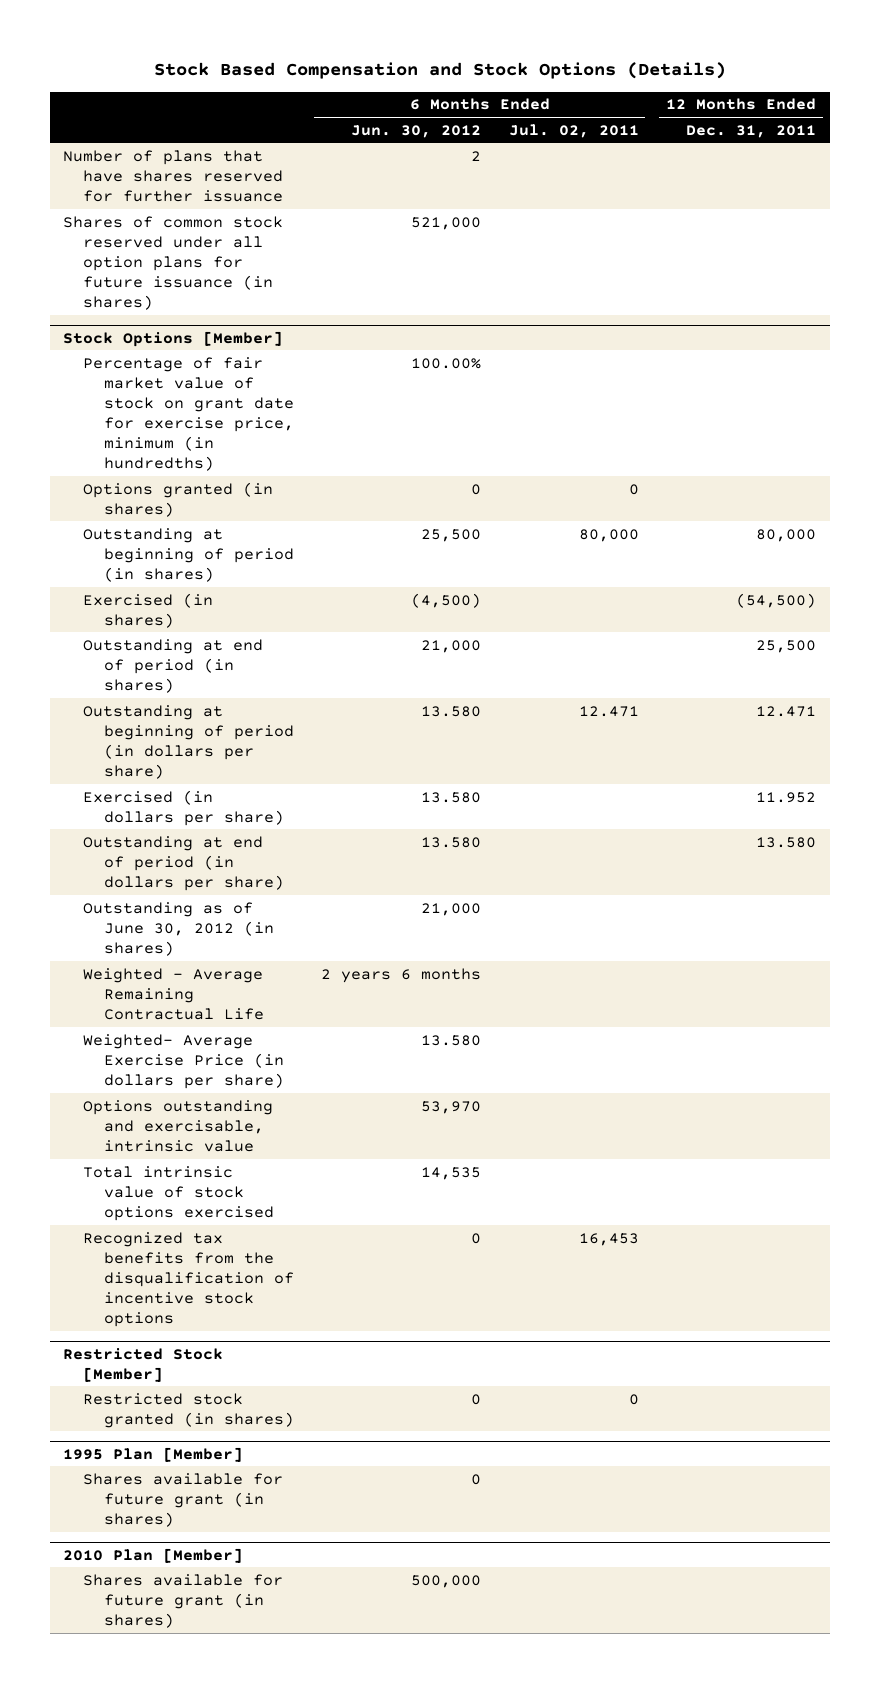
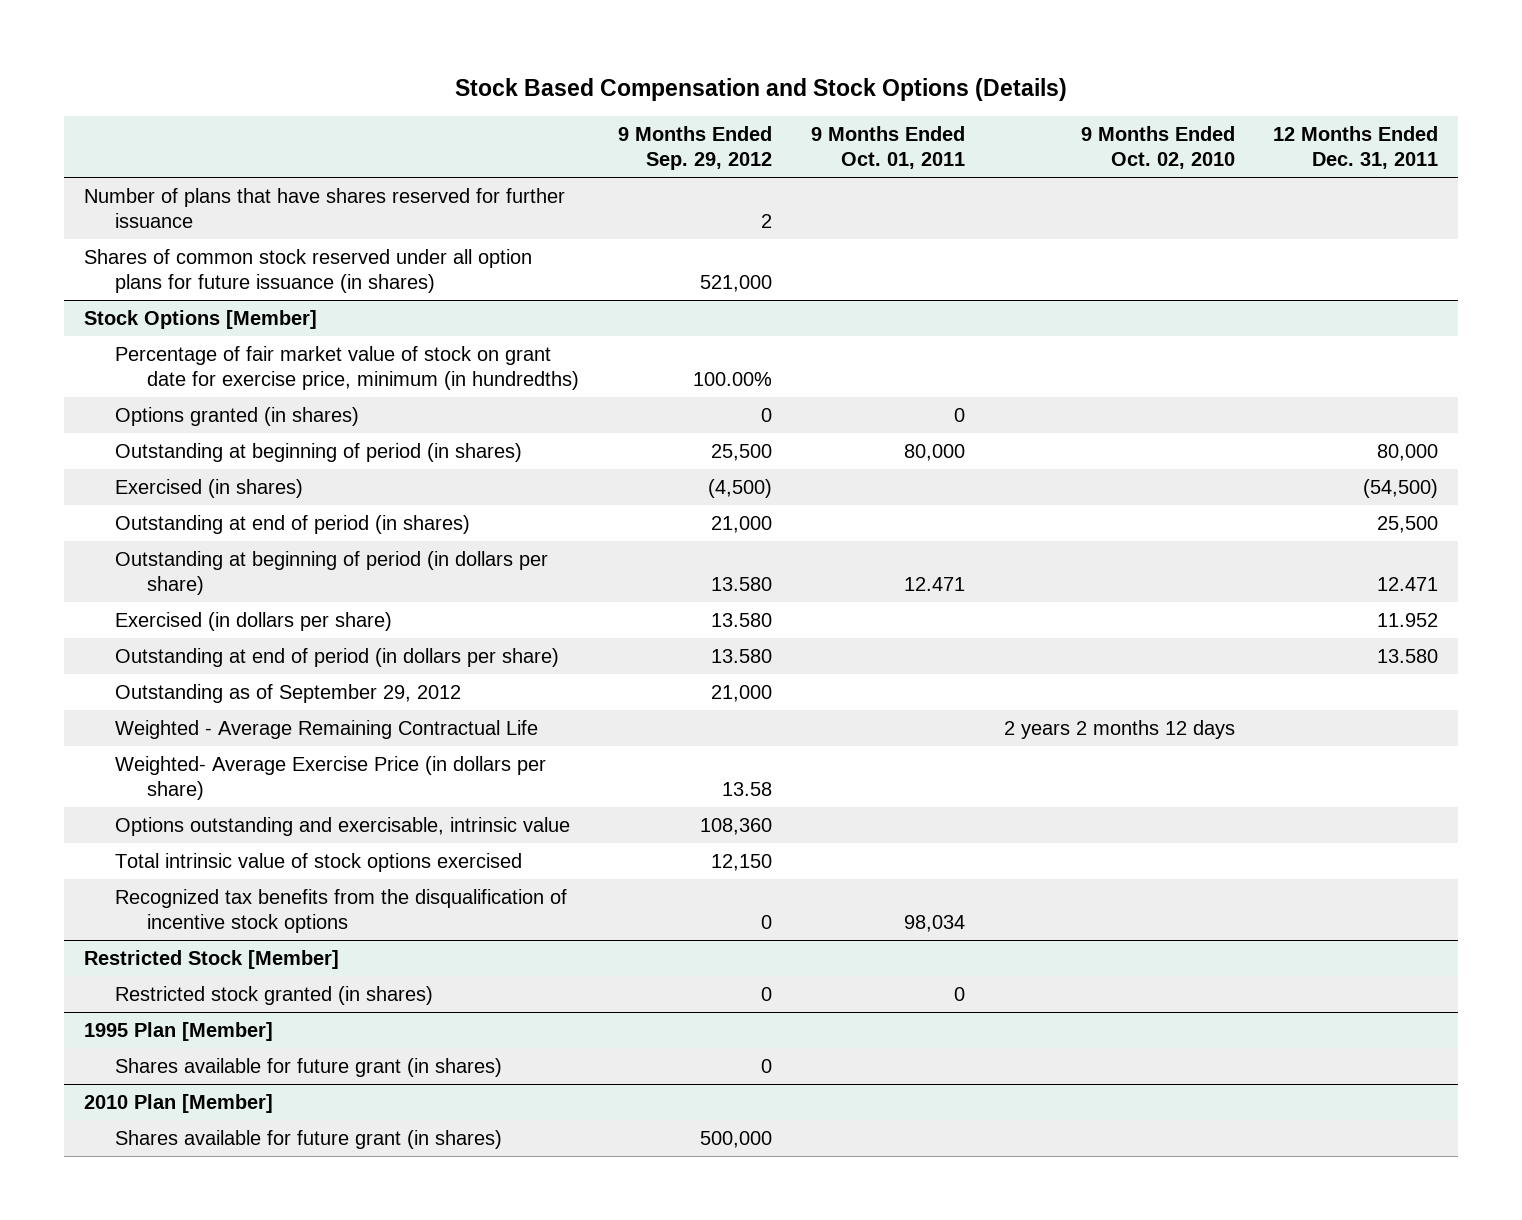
- | 6 Months Ended Jun. 30, 2012 | 6 Months Ended Jul. 02, 2011 | 12 Months Ended Dec. 31, 2011
+ | 9 Months Ended Sep. 29, 2012 | 9 Months Ended Oct. 01, 2011 | 9 Months Ended Oct. 02, 2010 | 12 Months Ended Dec. 31, 2011
@ Stock Options [Member]
- Outstanding as of June 30, 2012 (in shares) | 21,000 | |
+ Outstanding as of September 29, 2012 | 21,000 | | |

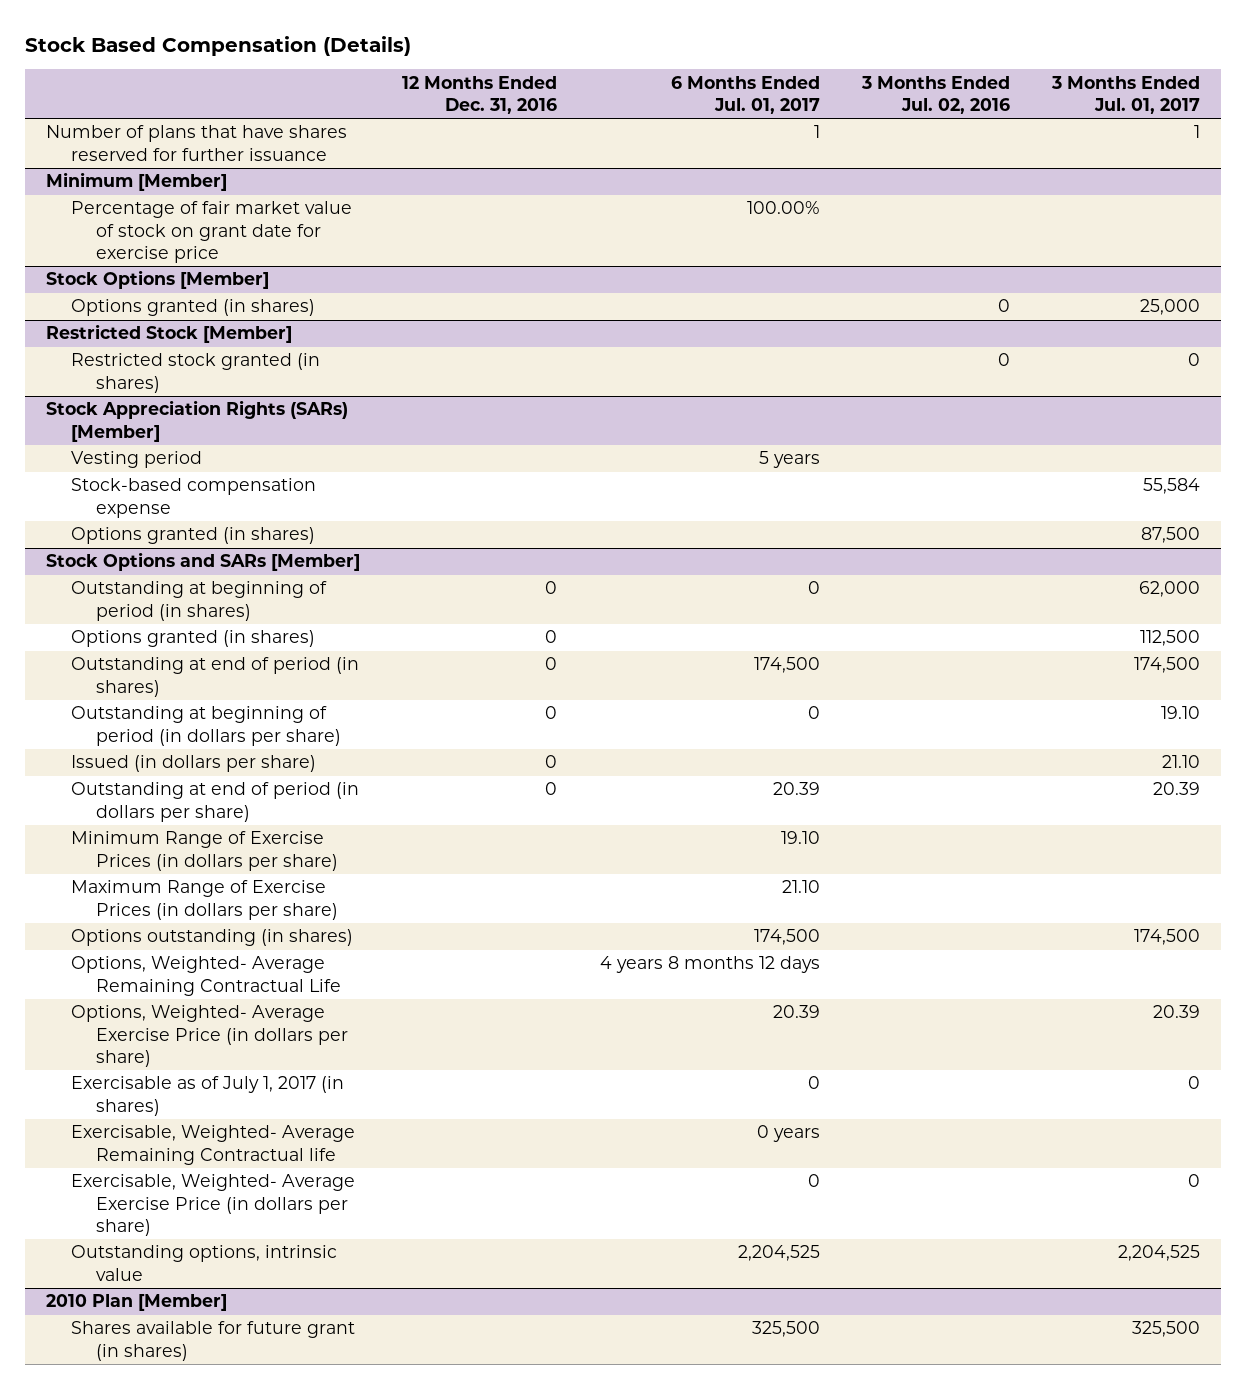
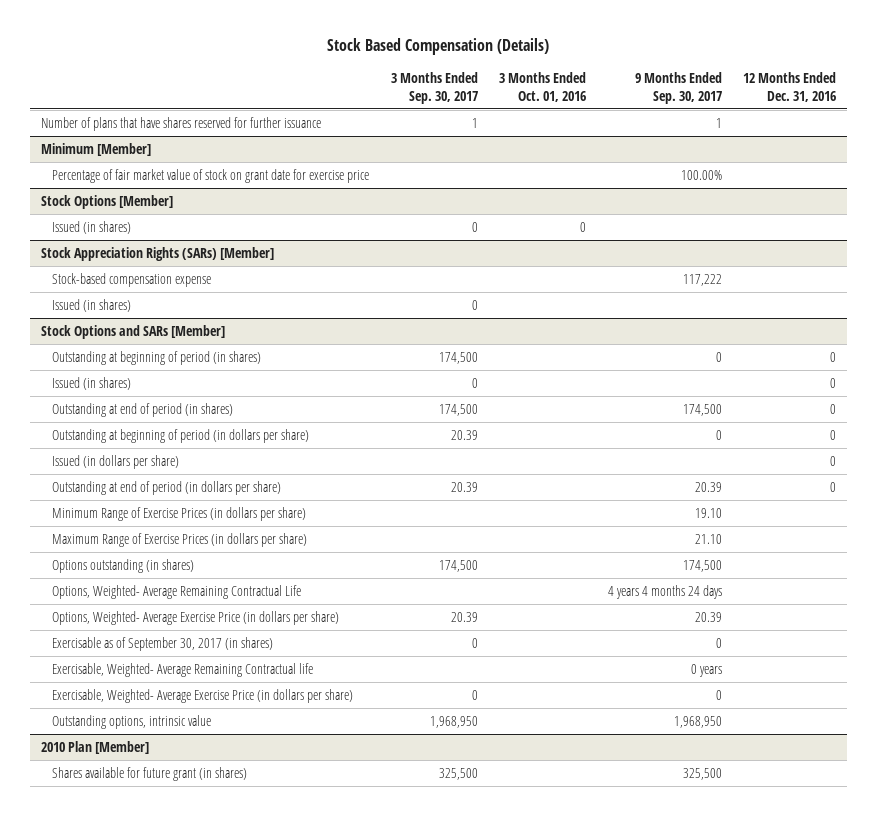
- | 12 Months Ended Dec. 31, 2016 | 6 Months Ended Jul. 01, 2017 | 3 Months Ended Jul. 02, 2016 | 3 Months Ended Jul. 01, 2017
+ | 3 Months Ended Sep. 30, 2017 | 3 Months Ended Oct. 01, 2016 | 9 Months Ended Sep. 30, 2017 | 12 Months Ended Dec. 31, 2016
@ Stock Options [Member]
- Options granted (in shares) | | | 0 | 25,000
- Restricted Stock [Member]
- Restricted stock granted (in shares) | | | 0 | 0
@ Stock Options [Member]
+ Issued (in shares) | 0 | 0 | |
@ Stock Appreciation Rights (SARs) [Member]
- Vesting period | | 5 years | |
- Options granted (in shares) | | | | 87,500
+ Issued (in shares) | 0 | | |
@ Stock Options and SARs [Member]
- Options granted (in shares) | 0 | | | 112,500
+ Issued (in shares) | 0 | | | 0
- Exercisable as of July 1, 2017 (in shares) | | 0 | | 0
+ Exercisable as of September 30, 2017 (in shares) | 0 | | 0 |

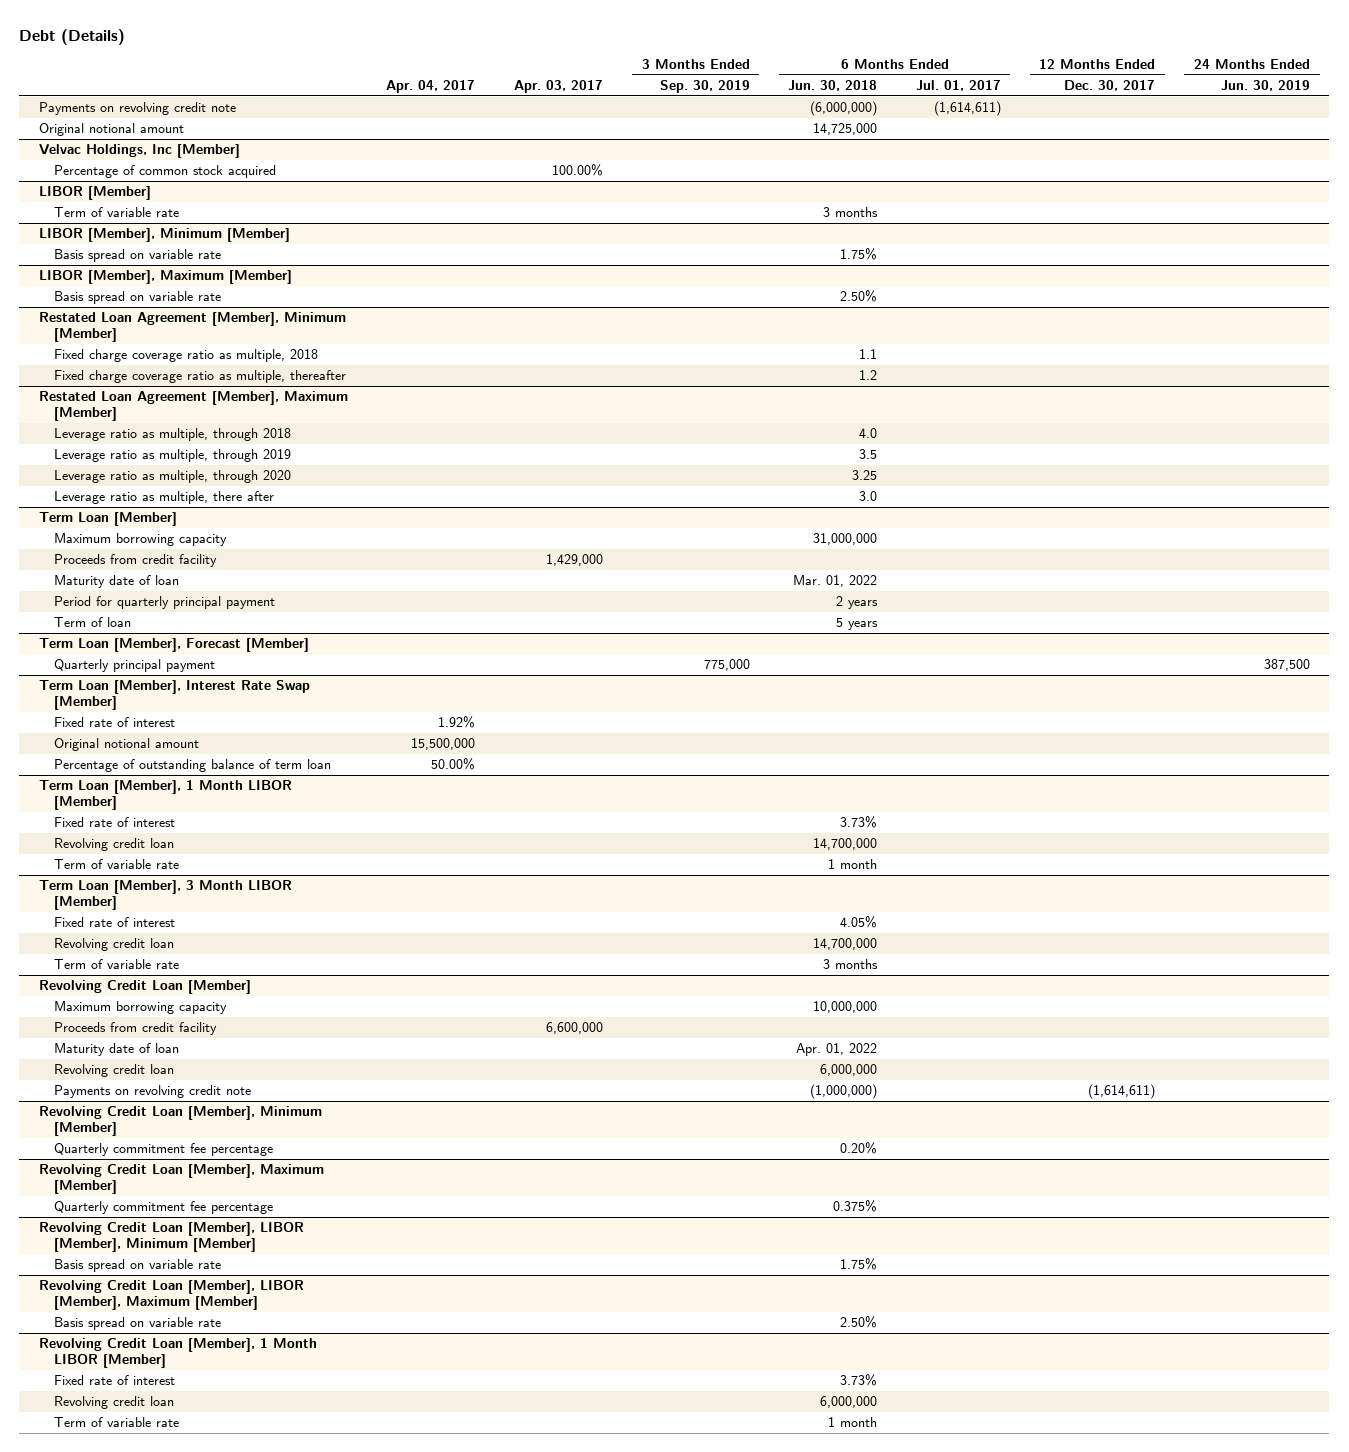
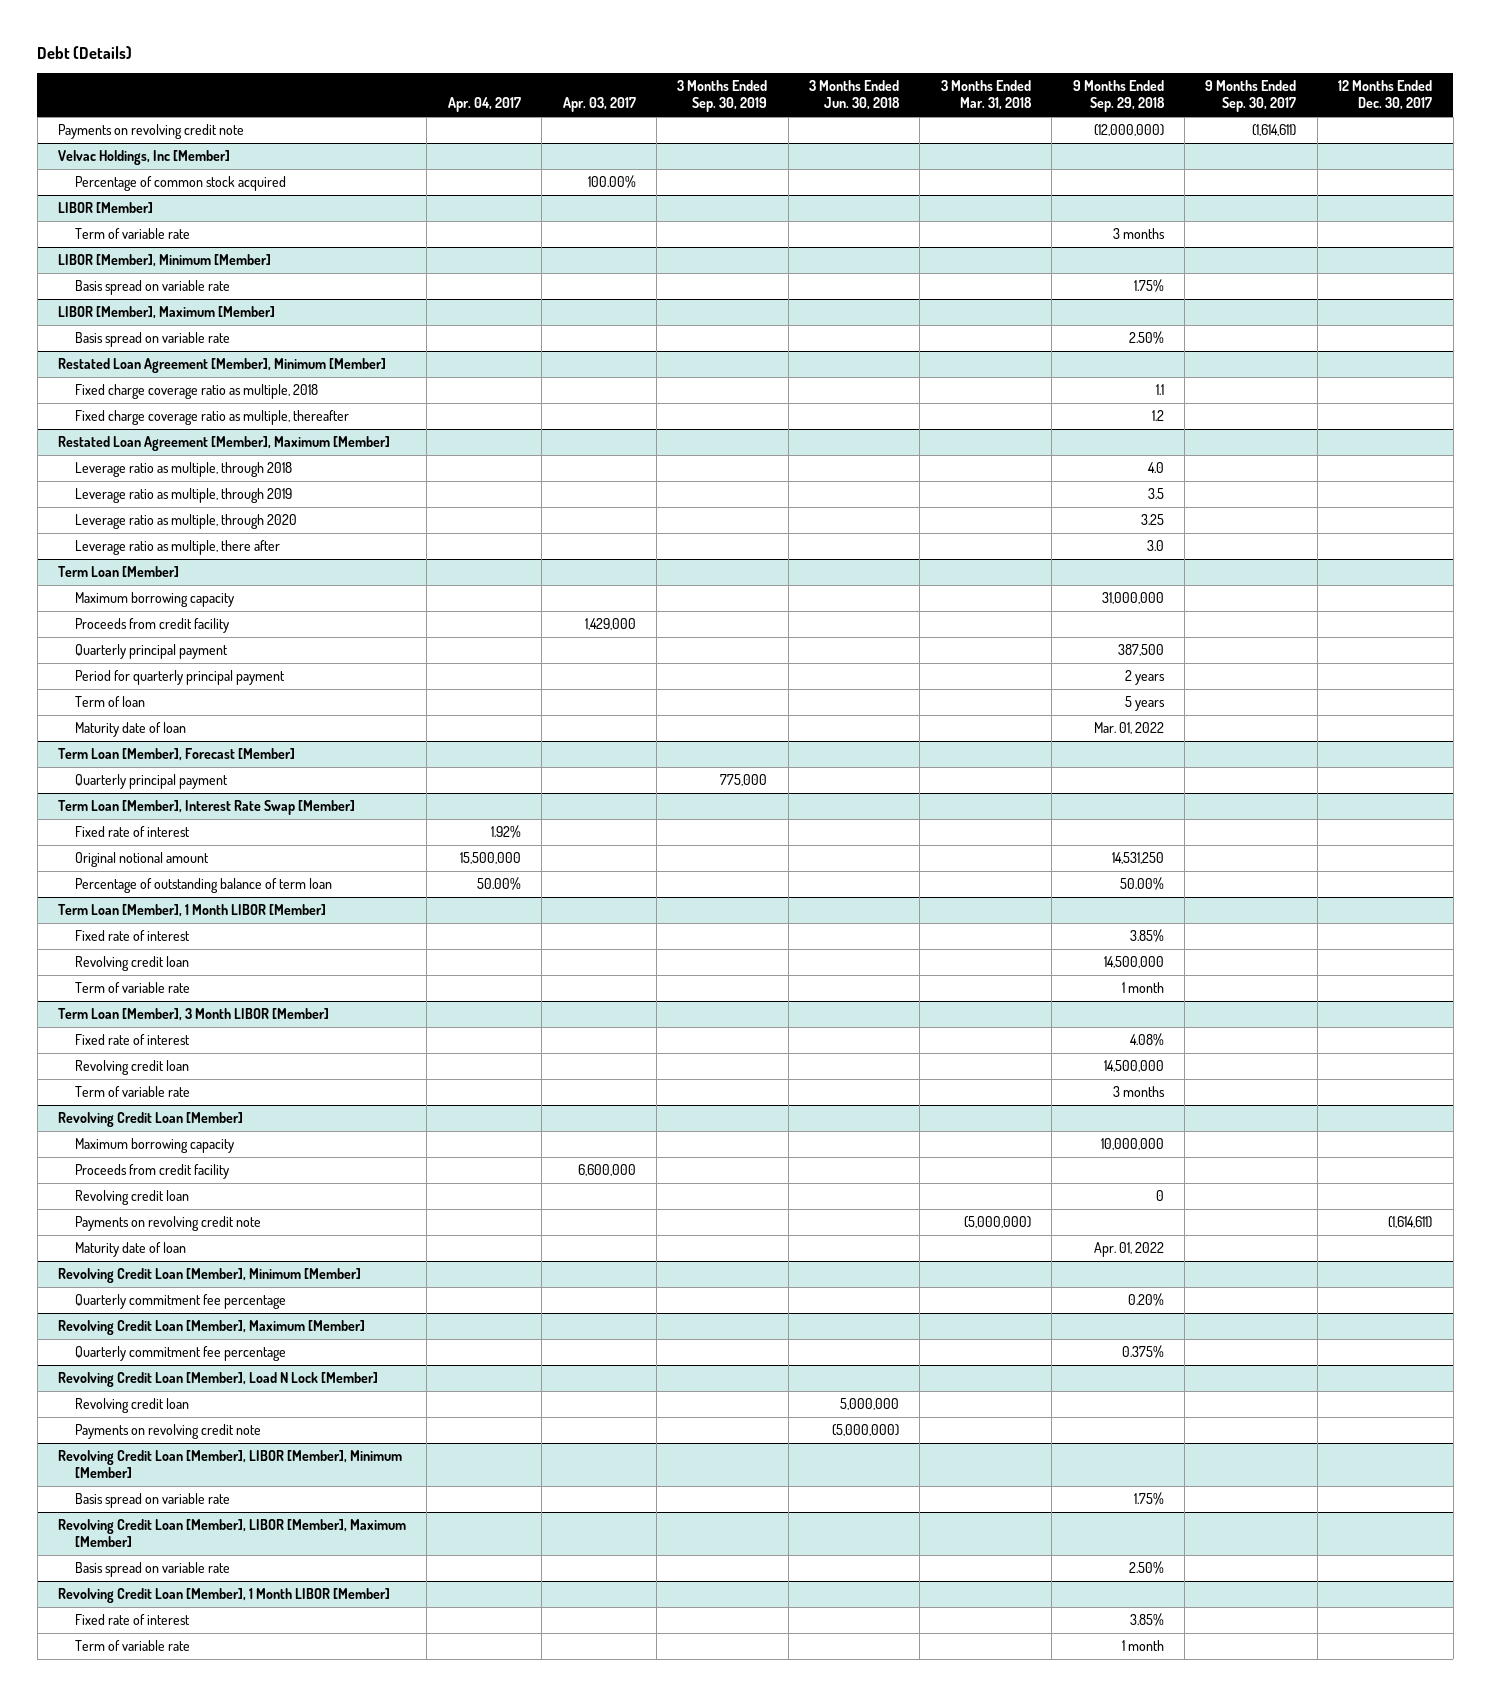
- | Apr. 04, 2017 | Apr. 03, 2017 | 3 Months Ended Sep. 30, 2019 | 6 Months Ended Jun. 30, 2018 | 6 Months Ended Jul. 01, 2017 | 12 Months Ended Dec. 30, 2017 | 24 Months Ended Jun. 30, 2019
+ | Apr. 04, 2017 | Apr. 03, 2017 | 3 Months Ended Sep. 30, 2019 | 3 Months Ended Jun. 30, 2018 | 3 Months Ended Mar. 31, 2018 | 9 Months Ended Sep. 29, 2018 | 9 Months Ended Sep. 30, 2017 | 12 Months Ended Dec. 30, 2017
- Original notional amount | | | | 14,725,000 | | |
@ Term Loan [Member]
+ Quarterly principal payment | | | | | | 387,500 | |
moved down: Maturity date of loan | | | | | | Mar. 01, 2022 | |
@ Revolving Credit Loan [Member]
moved down: Maturity date of loan | | | | | | Apr. 01, 2022 | |
+ Revolving Credit Loan [Member], Load N Lock [Member]
+ Revolving credit loan | | | | 5,000,000 | | | |
+ Payments on revolving credit note | | | | (5,000,000) | | | |
@ Revolving Credit Loan [Member], 1 Month LIBOR [Member]
- Revolving credit loan | | | | 6,000,000 | | |

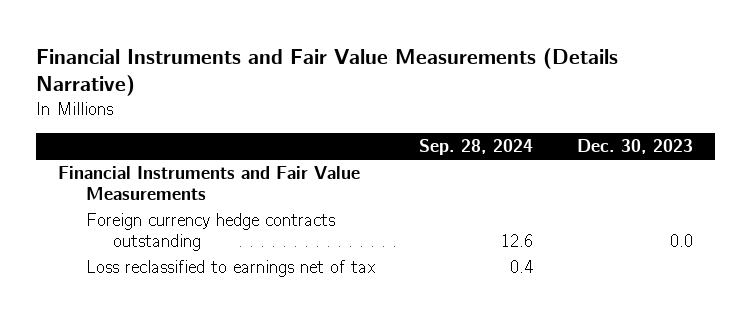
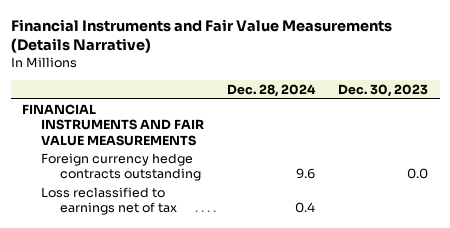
- | Sep. 28, 2024 | Dec. 30, 2023
+ | Dec. 28, 2024 | Dec. 30, 2023
- Financial Instruments and Fair Value Measurements
+ FINANCIAL INSTRUMENTS AND FAIR VALUE MEASUREMENTS

